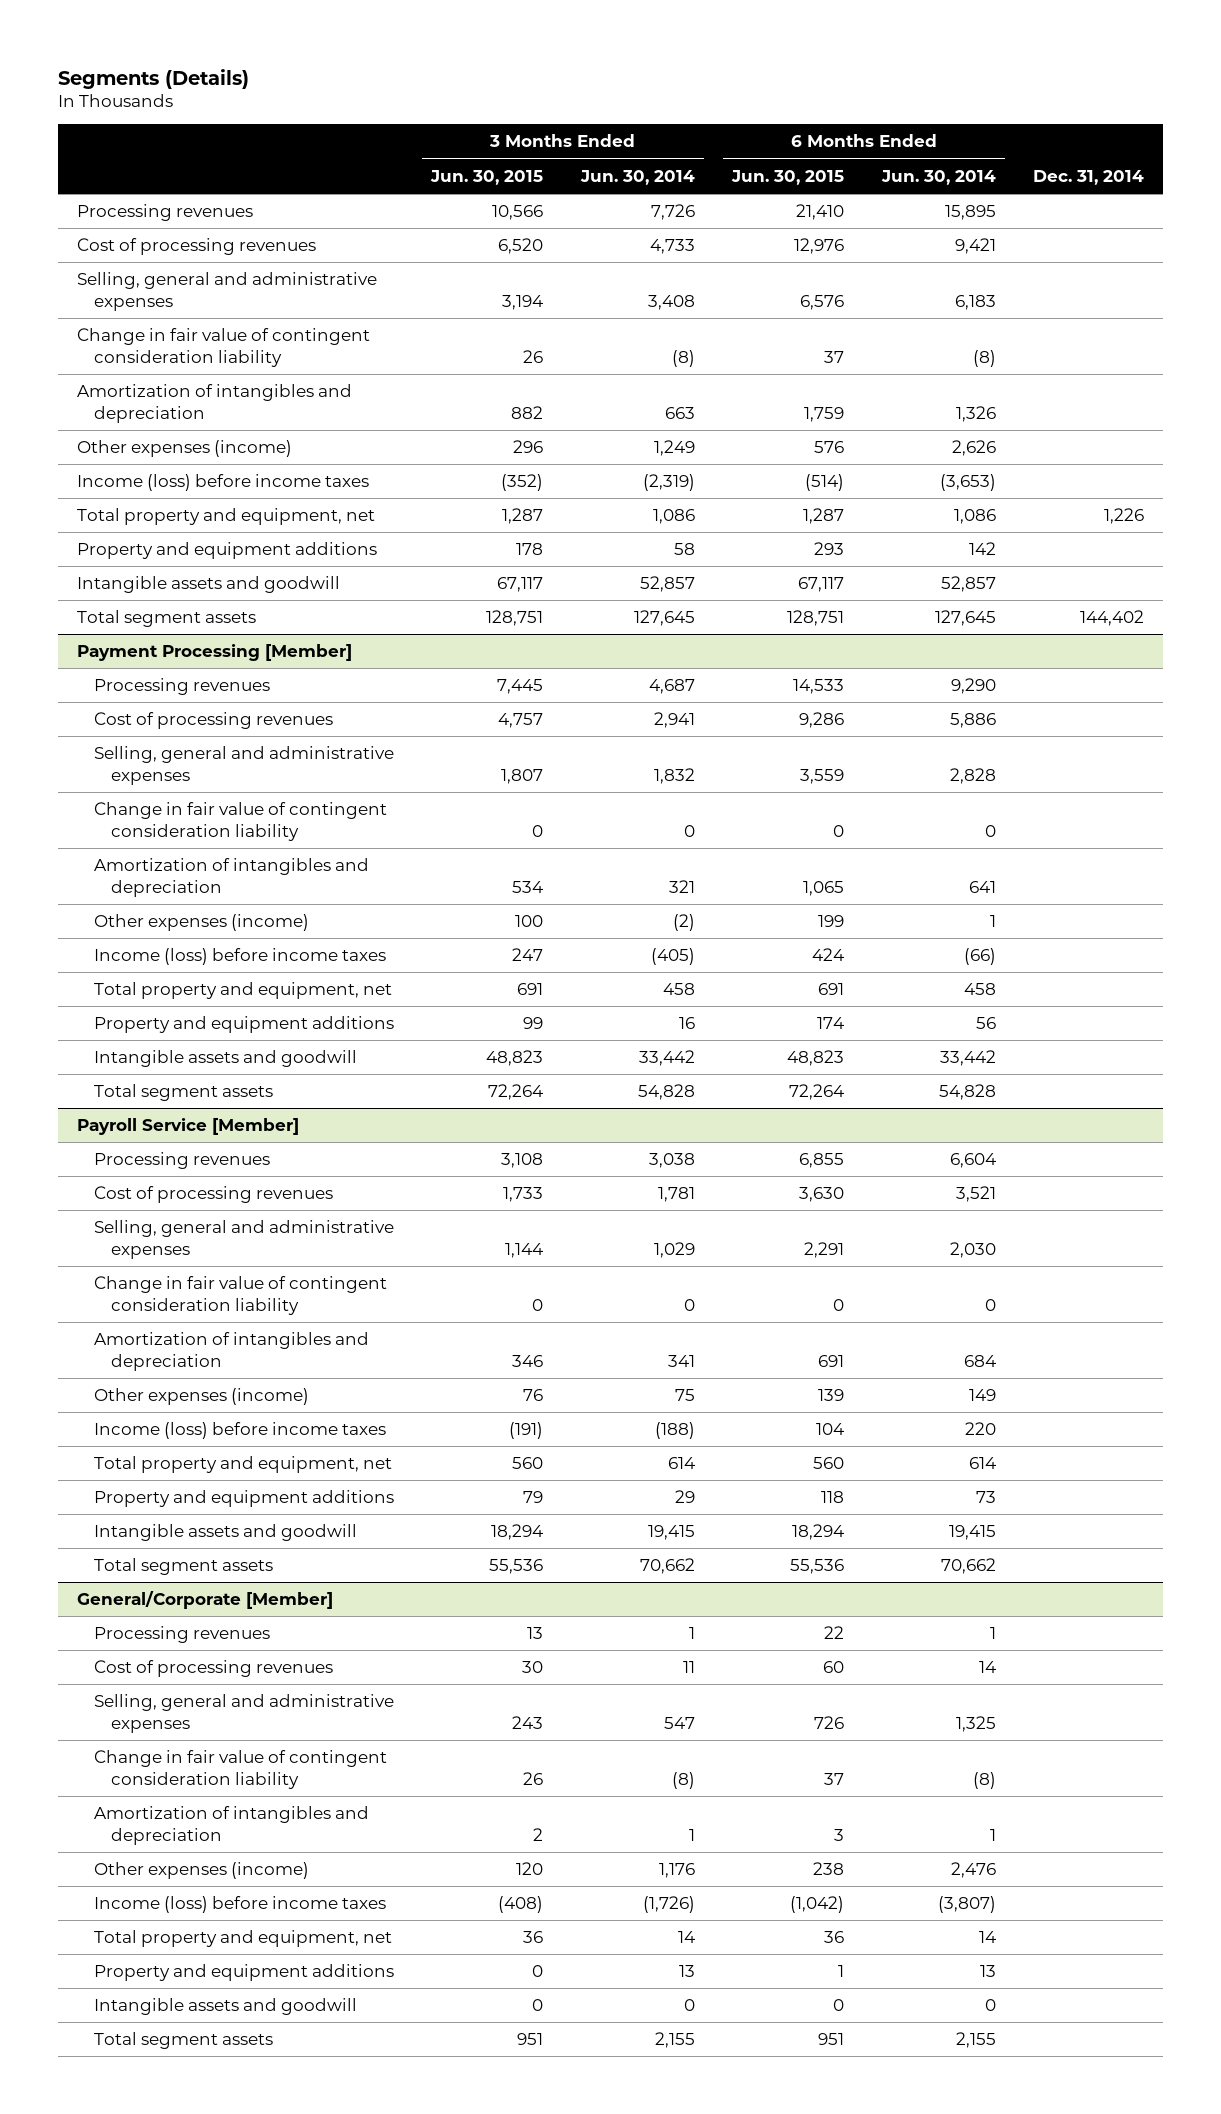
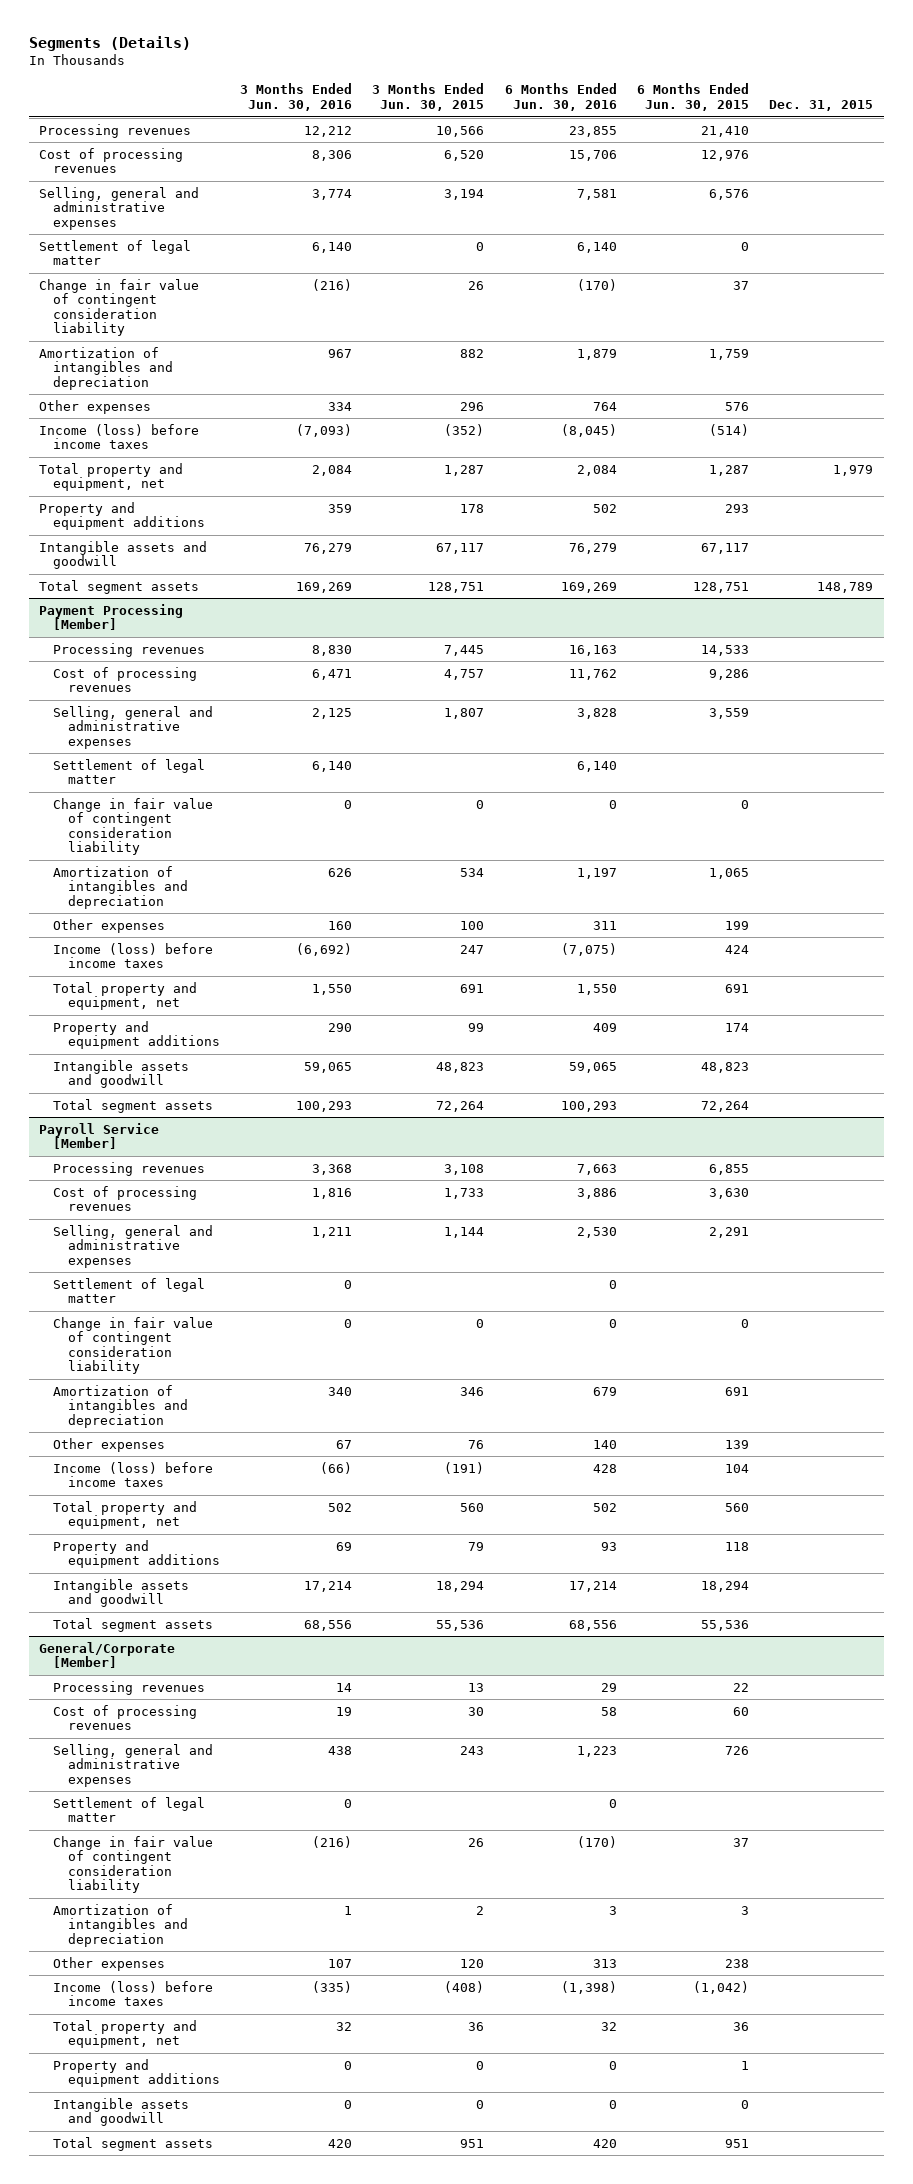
- | 3 Months Ended Jun. 30, 2015 | 3 Months Ended Jun. 30, 2014 | 6 Months Ended Jun. 30, 2015 | 6 Months Ended Jun. 30, 2014 | Dec. 31, 2014
+ | 3 Months Ended Jun. 30, 2016 | 3 Months Ended Jun. 30, 2015 | 6 Months Ended Jun. 30, 2016 | 6 Months Ended Jun. 30, 2015 | Dec. 31, 2015
+ Settlement of legal matter | 6,140 | 0 | 6,140 | 0 |
- Other expenses (income) | 296 | 1,249 | 576 | 2,626 |
+ Other expenses | 334 | 296 | 764 | 576 |
@ Payment Processing [Member]
+ Settlement of legal matter | 6,140 | | 6,140 | |
- Other expenses (income) | 100 | (2) | 199 | 1 |
+ Other expenses | 160 | 100 | 311 | 199 |
@ Payroll Service [Member]
+ Settlement of legal matter | 0 | | 0 | |
- Other expenses (income) | 76 | 75 | 139 | 149 |
+ Other expenses | 67 | 76 | 140 | 139 |
@ General/Corporate [Member]
+ Settlement of legal matter | 0 | | 0 | |
- Other expenses (income) | 120 | 1,176 | 238 | 2,476 |
+ Other expenses | 107 | 120 | 313 | 238 |

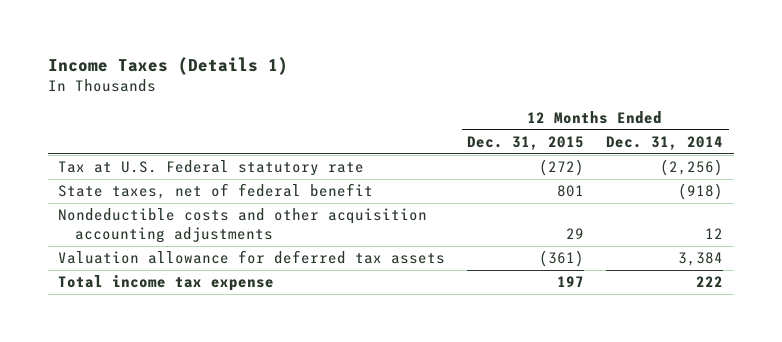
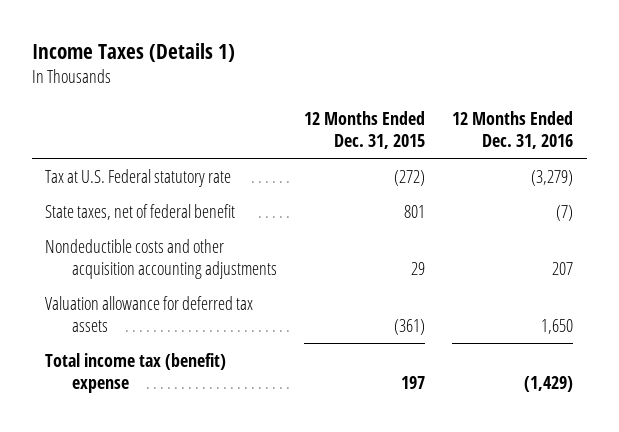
- | 12 Months Ended Dec. 31, 2015 | 12 Months Ended Dec. 31, 2014
+ | 12 Months Ended Dec. 31, 2015 | 12 Months Ended Dec. 31, 2016
- Total income tax expense | 197 | 222
+ Total income tax (benefit) expense | 197 | (1,429)

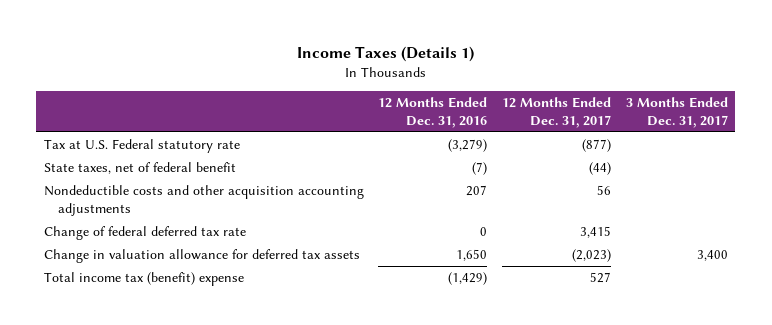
- | 12 Months Ended Dec. 31, 2015 | 12 Months Ended Dec. 31, 2016
+ | 12 Months Ended Dec. 31, 2016 | 12 Months Ended Dec. 31, 2017 | 3 Months Ended Dec. 31, 2017
- Valuation allowance for deferred tax assets | (361) | 1,650
+ Change of federal deferred tax rate | 0 | 3,415 |
+ Change in valuation allowance for deferred tax assets | 1,650 | (2,023) | 3,400

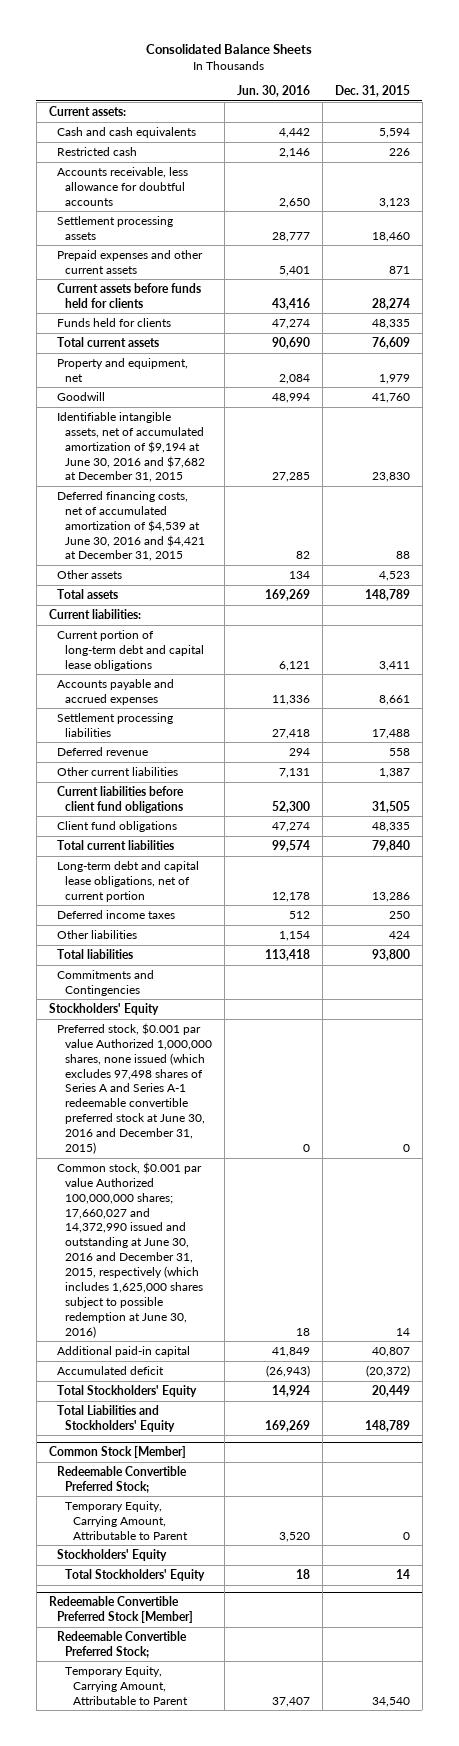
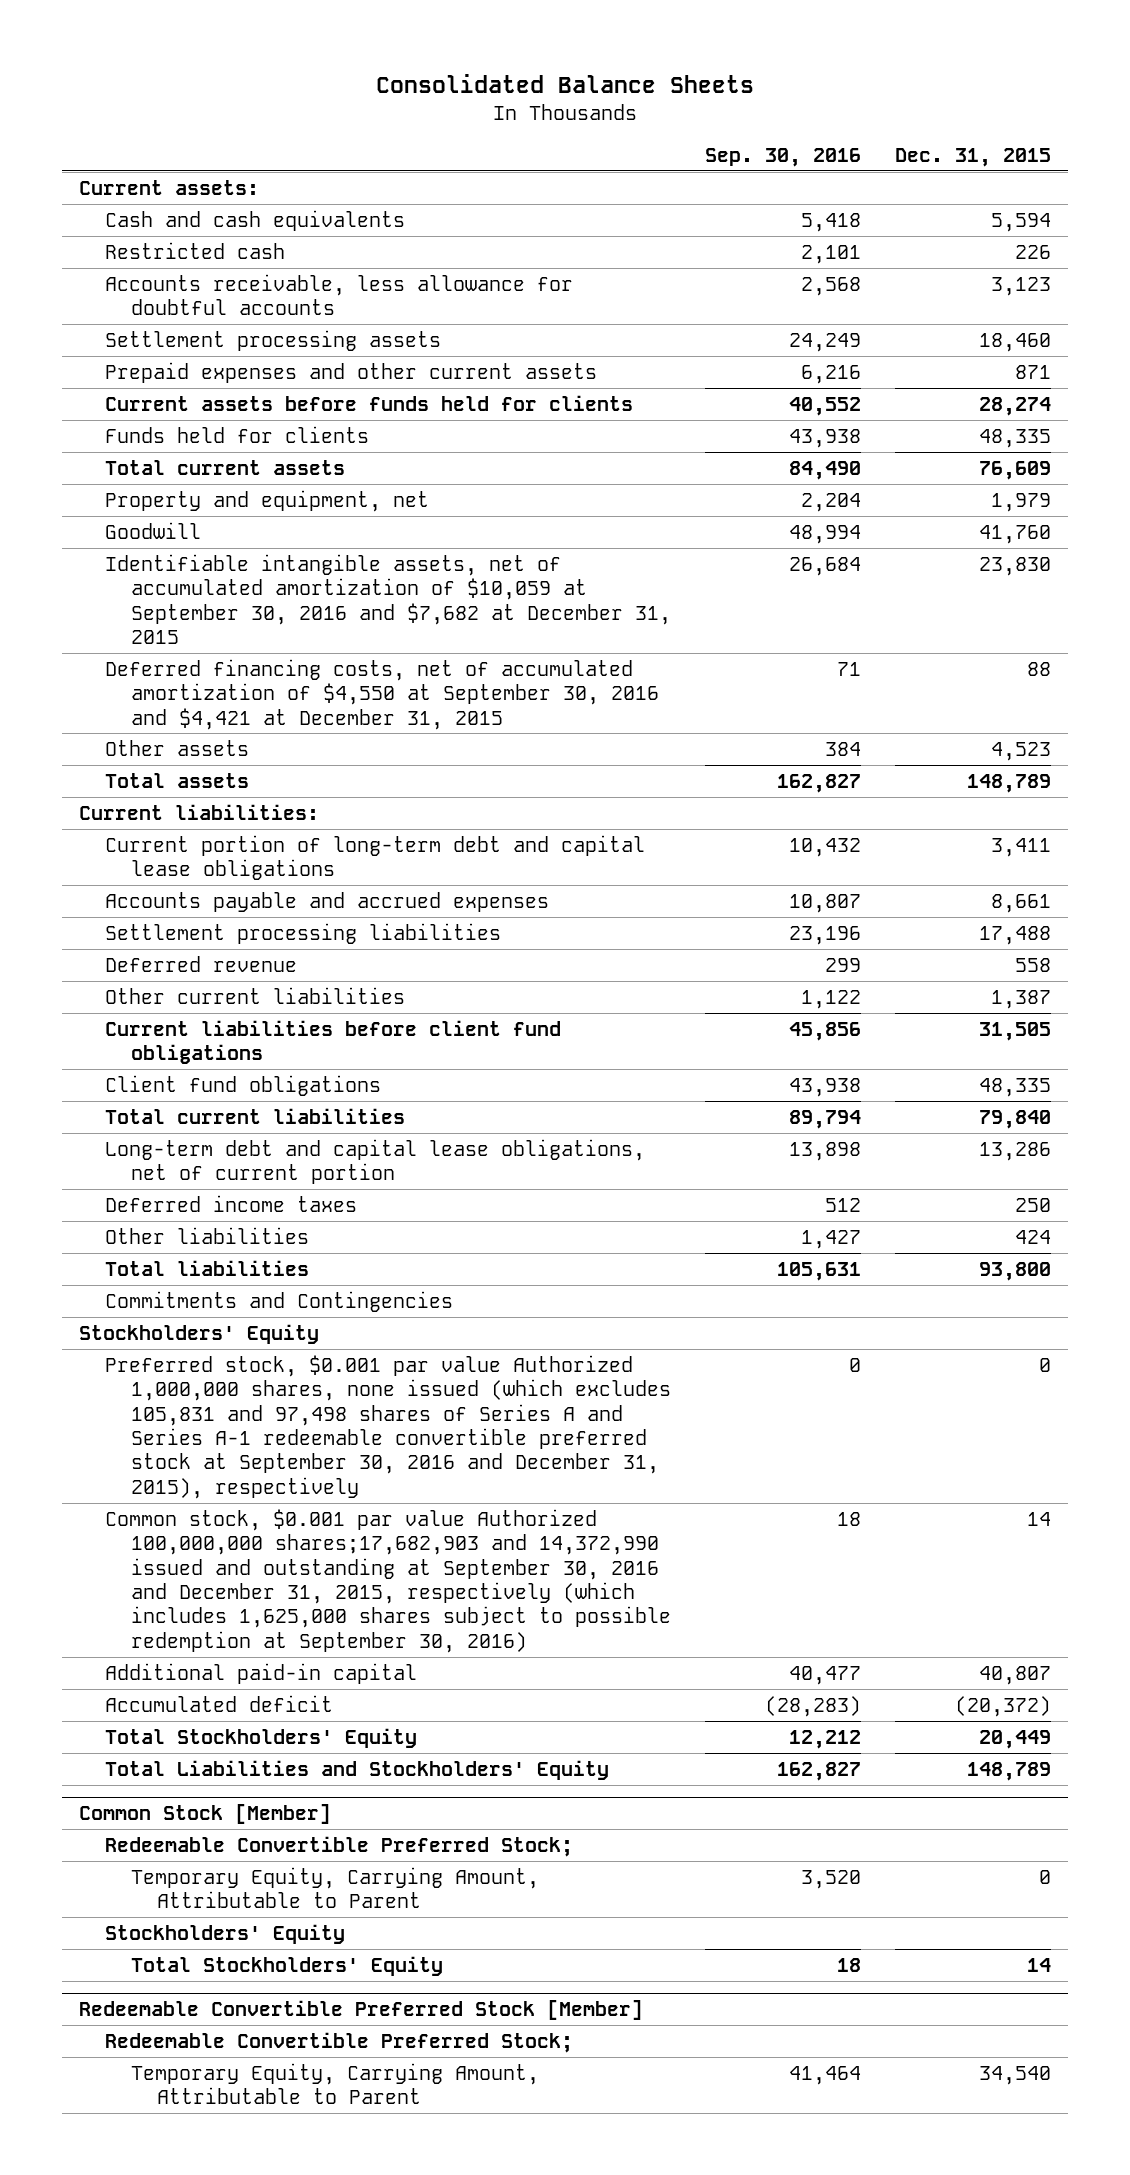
- | Jun. 30, 2016 | Dec. 31, 2015
+ | Sep. 30, 2016 | Dec. 31, 2015
- Identifiable intangible assets, net of accumulated amortization of $9,194 at June 30, 2016 and $7,682 at December 31, 2015 | 27,285 | 23,830
- Deferred financing costs, net of accumulated amortization of $4,539 at June 30, 2016 and $4,421 at December 31, 2015 | 82 | 88
+ Identifiable intangible assets, net of accumulated amortization of $10,059 at September 30, 2016 and $7,682 at December 31, 2015 | 26,684 | 23,830
+ Deferred financing costs, net of accumulated amortization of $4,550 at September 30, 2016 and $4,421 at December 31, 2015 | 71 | 88
- Preferred stock, $0.001 par value Authorized 1,000,000 shares, none issued (which excludes 97,498 shares of Series A and Series A-1 redeemable convertible preferred stock at June 30, 2016 and December 31, 2015) | 0 | 0
- Common stock, $0.001 par value Authorized 100,000,000 shares; 17,660,027 and 14,372,990 issued and outstanding at June 30, 2016 and December 31, 2015, respectively (which includes 1,625,000 shares subject to possible redemption at June 30, 2016) | 18 | 14
+ Preferred stock, $0.001 par value Authorized 1,000,000 shares, none issued (which excludes 105,831 and 97,498 shares of Series A and Series A-1 redeemable convertible preferred stock at September 30, 2016 and December 31, 2015), respectively | 0 | 0
+ Common stock, $0.001 par value Authorized 100,000,000 shares;17,682,903 and 14,372,990 issued and outstanding at September 30, 2016 and December 31, 2015, respectively (which includes 1,625,000 shares subject to possible redemption at September 30, 2016) | 18 | 14

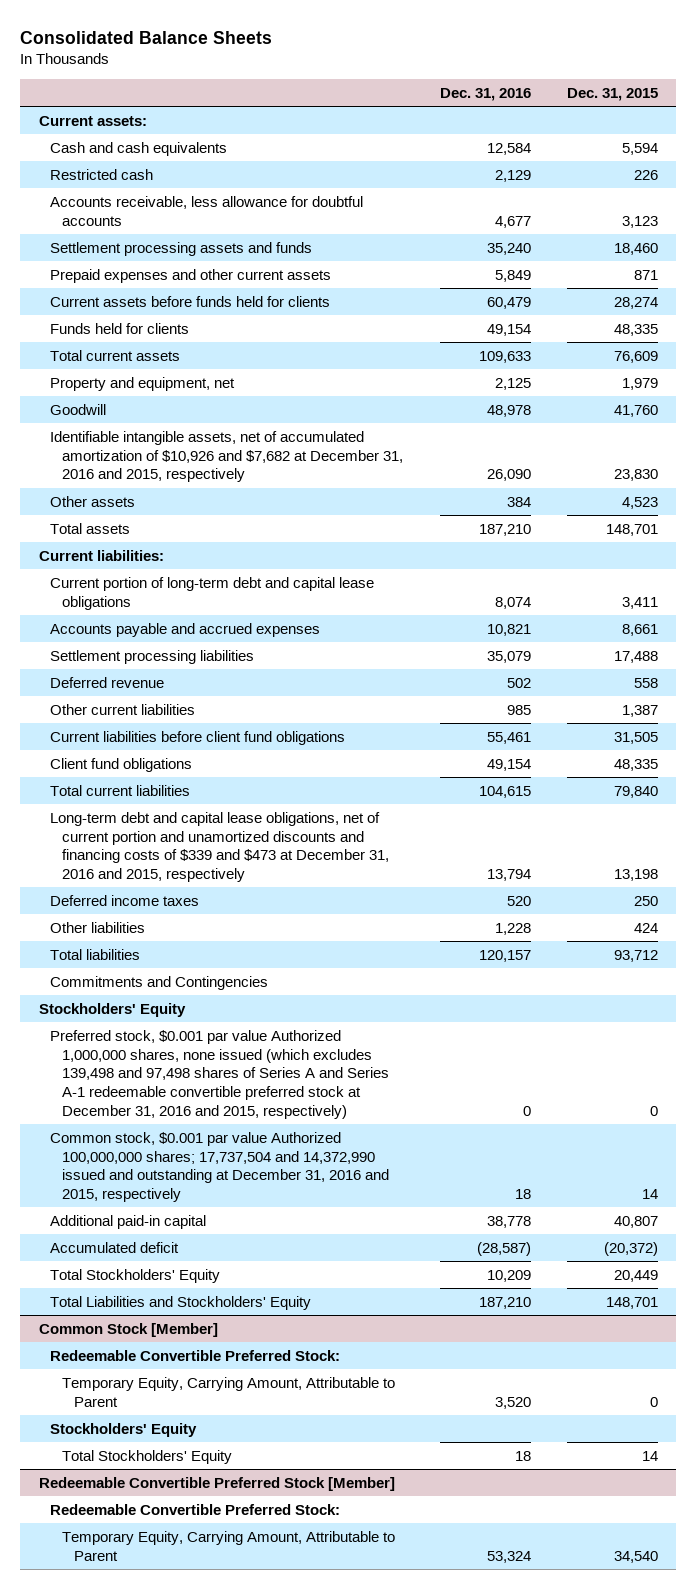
- | Sep. 30, 2016 | Dec. 31, 2015
+ | Dec. 31, 2016 | Dec. 31, 2015
- Settlement processing assets | 24,249 | 18,460
+ Settlement processing assets and funds | 35,240 | 18,460
- Identifiable intangible assets, net of accumulated amortization of $10,059 at September 30, 2016 and $7,682 at December 31, 2015 | 26,684 | 23,830
- Deferred financing costs, net of accumulated amortization of $4,550 at September 30, 2016 and $4,421 at December 31, 2015 | 71 | 88
+ Identifiable intangible assets, net of accumulated amortization of $10,926 and $7,682 at December 31, 2016 and 2015, respectively | 26,090 | 23,830
- Total assets | 162,827 | 148,789
+ Total assets | 187,210 | 148,701
- Long-term debt and capital lease obligations, net of current portion | 13,898 | 13,286
+ Long-term debt and capital lease obligations, net of current portion and unamortized discounts and financing costs of $339 and $473 at December 31, 2016 and 2015, respectively | 13,794 | 13,198
- Total liabilities | 105,631 | 93,800
+ Total liabilities | 120,157 | 93,712
- Preferred stock, $0.001 par value Authorized 1,000,000 shares, none issued (which excludes 105,831 and 97,498 shares of Series A and Series A-1 redeemable convertible preferred stock at September 30, 2016 and December 31, 2015), respectively | 0 | 0
- Common stock, $0.001 par value Authorized 100,000,000 shares;17,682,903 and 14,372,990 issued and outstanding at September 30, 2016 and December 31, 2015, respectively (which includes 1,625,000 shares subject to possible redemption at September 30, 2016) | 18 | 14
+ Preferred stock, $0.001 par value Authorized 1,000,000 shares, none issued (which excludes 139,498 and 97,498 shares of Series A and Series A-1 redeemable convertible preferred stock at December 31, 2016 and 2015, respectively) | 0 | 0
+ Common stock, $0.001 par value Authorized 100,000,000 shares; 17,737,504 and 14,372,990 issued and outstanding at December 31, 2016 and 2015, respectively | 18 | 14
- Total Liabilities and Stockholders' Equity | 162,827 | 148,789
+ Total Liabilities and Stockholders' Equity | 187,210 | 148,701
@ Common Stock [Member]
- Redeemable Convertible Preferred Stock;
+ Redeemable Convertible Preferred Stock:
@ Redeemable Convertible Preferred Stock [Member]
- Redeemable Convertible Preferred Stock;
+ Redeemable Convertible Preferred Stock:

